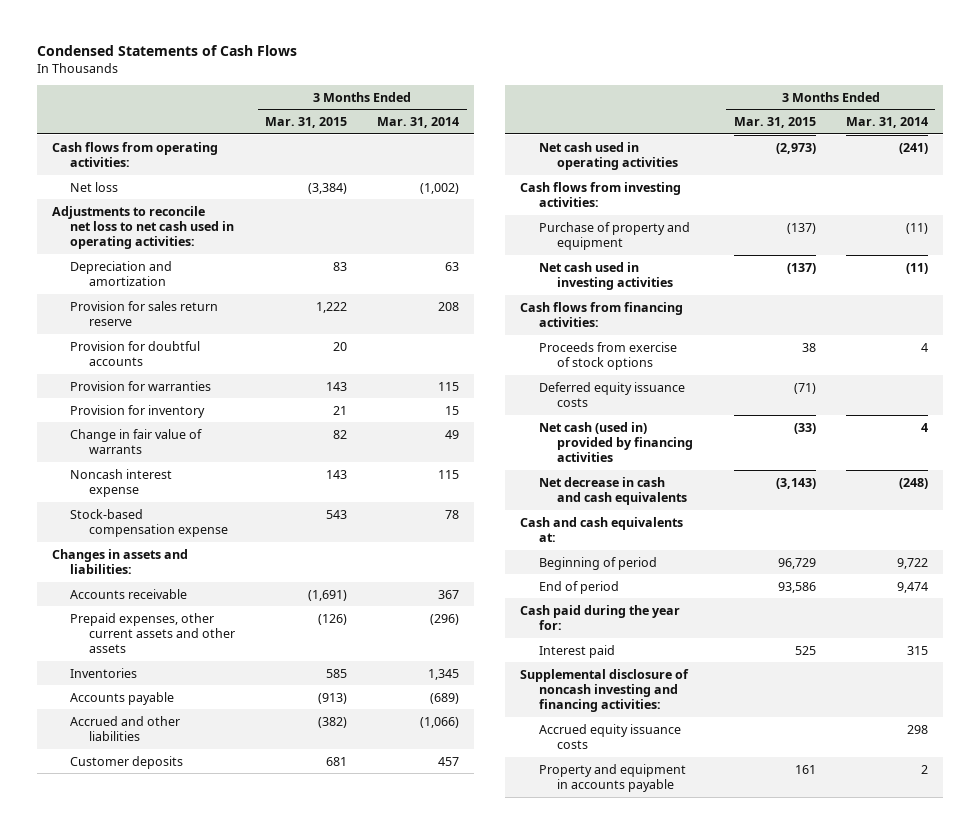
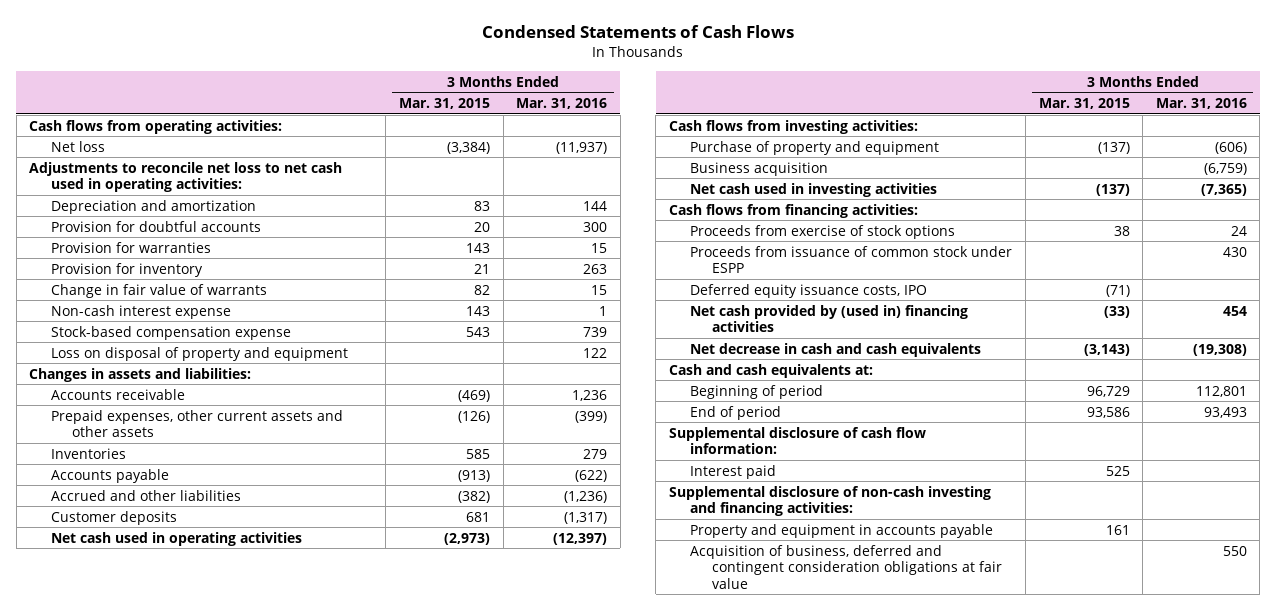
- | 3 Months Ended Mar. 31, 2015 | 3 Months Ended Mar. 31, 2014
+ | 3 Months Ended Mar. 31, 2015 | 3 Months Ended Mar. 31, 2016
- Provision for sales return reserve | 1,222 | 208
- Noncash interest expense | 143 | 115
+ Non-cash interest expense | 143 | 1
+ Loss on disposal of property and equipment | | 122
- Accounts receivable | (1,691) | 367
+ Accounts receivable | (469) | 1,236
+ Business acquisition | | (6,759)
- Deferred equity issuance costs | (71) |
- Net cash (used in) provided by financing activities | (33) | 4
+ Proceeds from issuance of common stock under ESPP | | 430
+ Deferred equity issuance costs, IPO | (71) |
+ Net cash provided by (used in) financing activities | (33) | 454
- Cash paid during the year for:
+ Supplemental disclosure of cash flow information:
- Supplemental disclosure of noncash investing and financing activities:
- Accrued equity issuance costs | | 298
+ Supplemental disclosure of non-cash investing and financing activities:
+ Acquisition of business, deferred and contingent consideration obligations at fair value | | 550

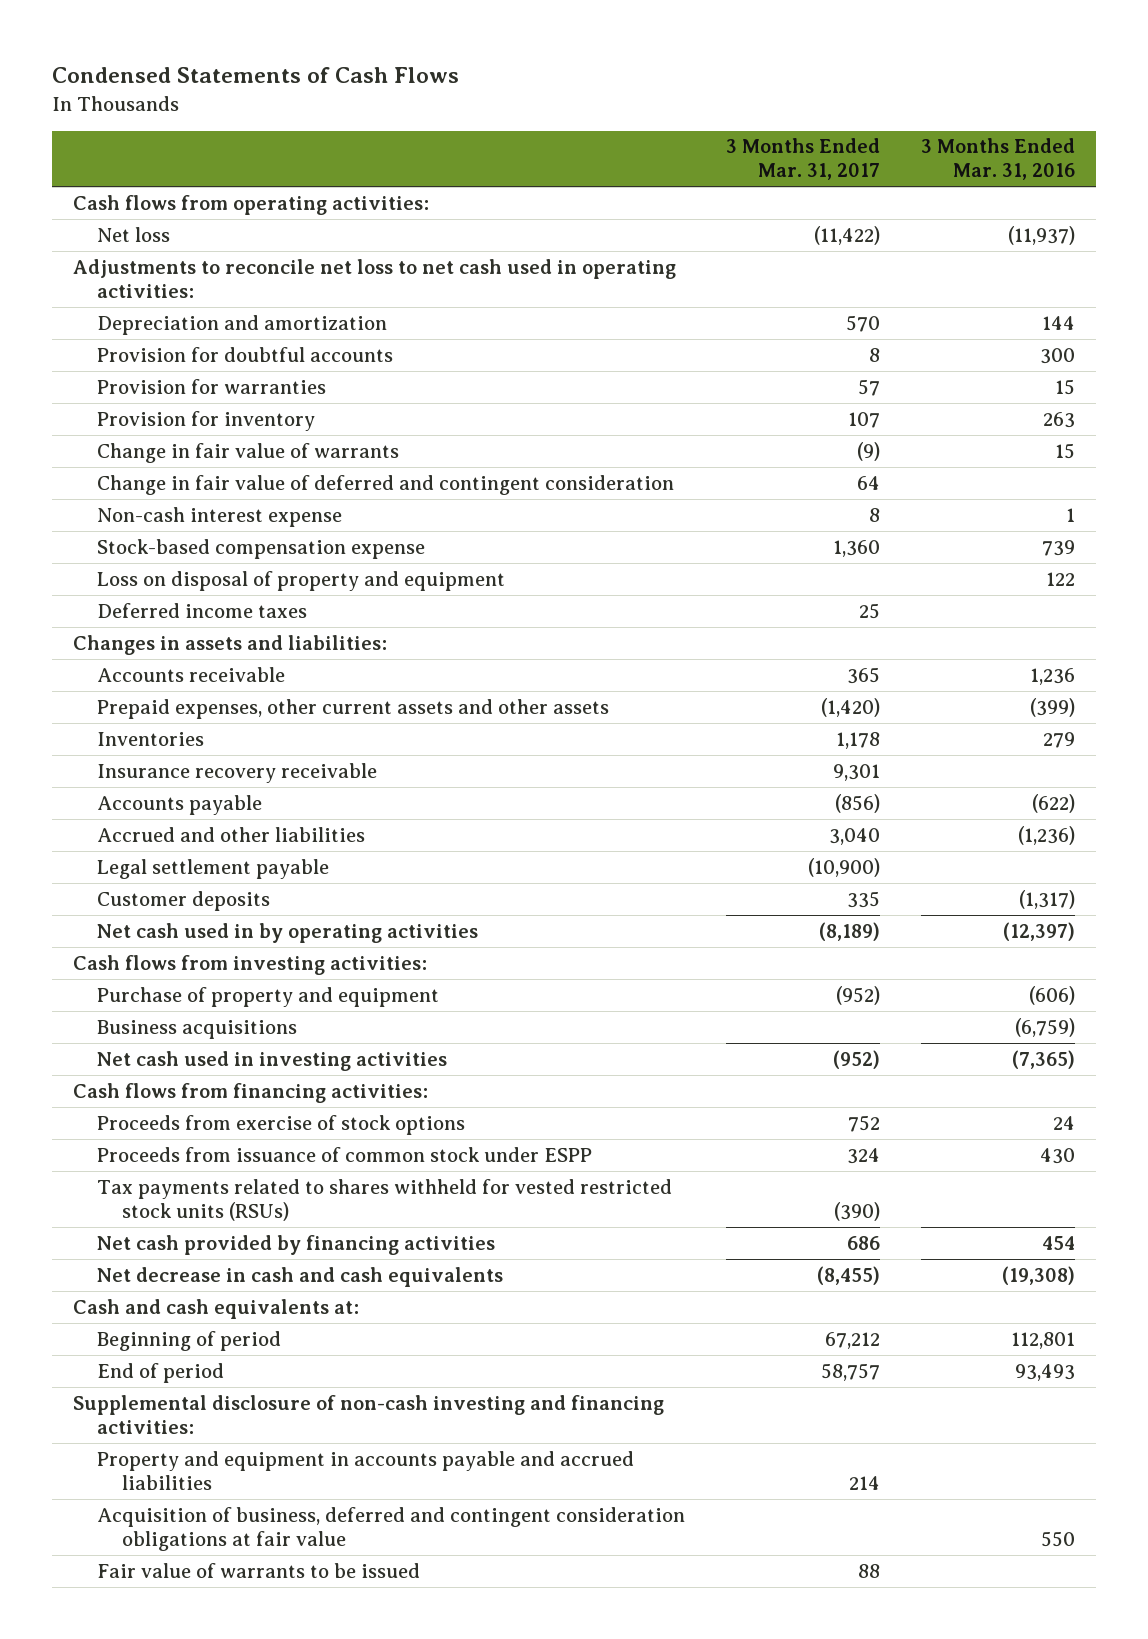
- | 3 Months Ended Mar. 31, 2015 | 3 Months Ended Mar. 31, 2016
+ | 3 Months Ended Mar. 31, 2017 | 3 Months Ended Mar. 31, 2016
+ Change in fair value of deferred and contingent consideration | 64 |
+ Deferred income taxes | 25 |
+ Insurance recovery receivable | 9,301 |
+ Legal settlement payable | (10,900) |
- Net cash used in operating activities | (2,973) | (12,397)
+ Net cash used in by operating activities | (8,189) | (12,397)
- Business acquisition | | (6,759)
+ Business acquisitions | | (6,759)
- Deferred equity issuance costs, IPO | (71) |
- Net cash provided by (used in) financing activities | (33) | 454
+ Tax payments related to shares withheld for vested restricted stock units (RSUs) | (390) |
+ Net cash provided by financing activities | 686 | 454
- Supplemental disclosure of cash flow information:
- Interest paid | 525 |
- Property and equipment in accounts payable | 161 |
+ Property and equipment in accounts payable and accrued liabilities | 214 |
+ Fair value of warrants to be issued | 88 |

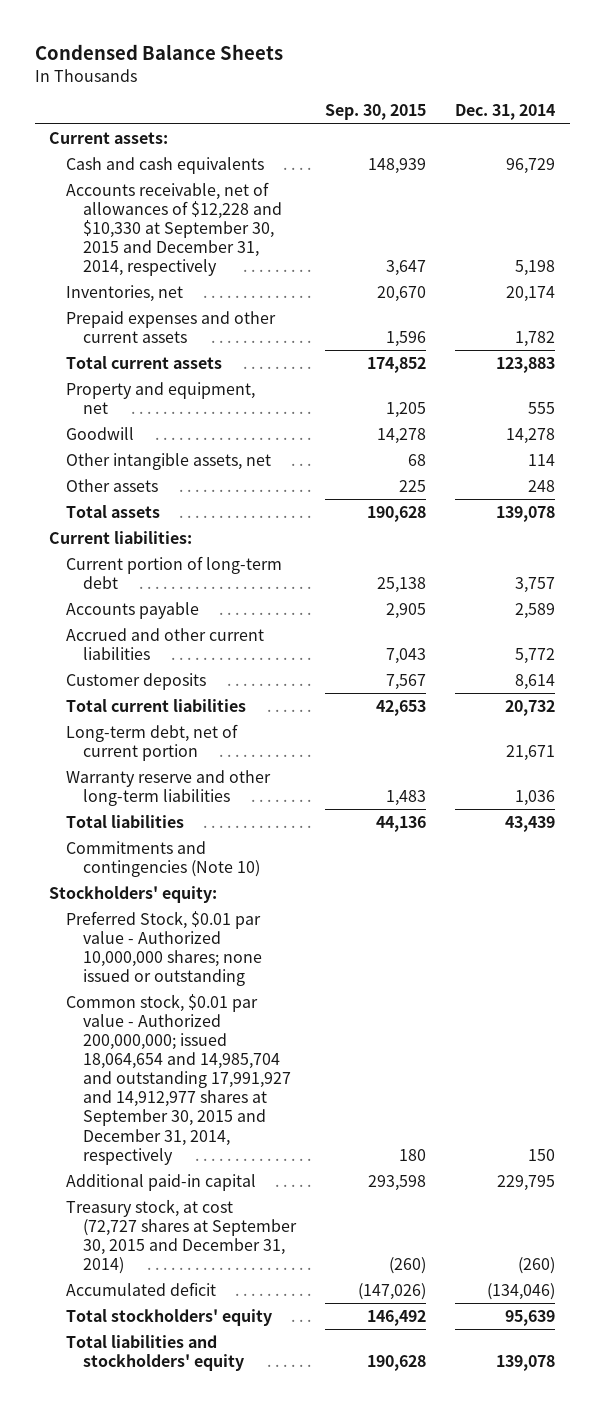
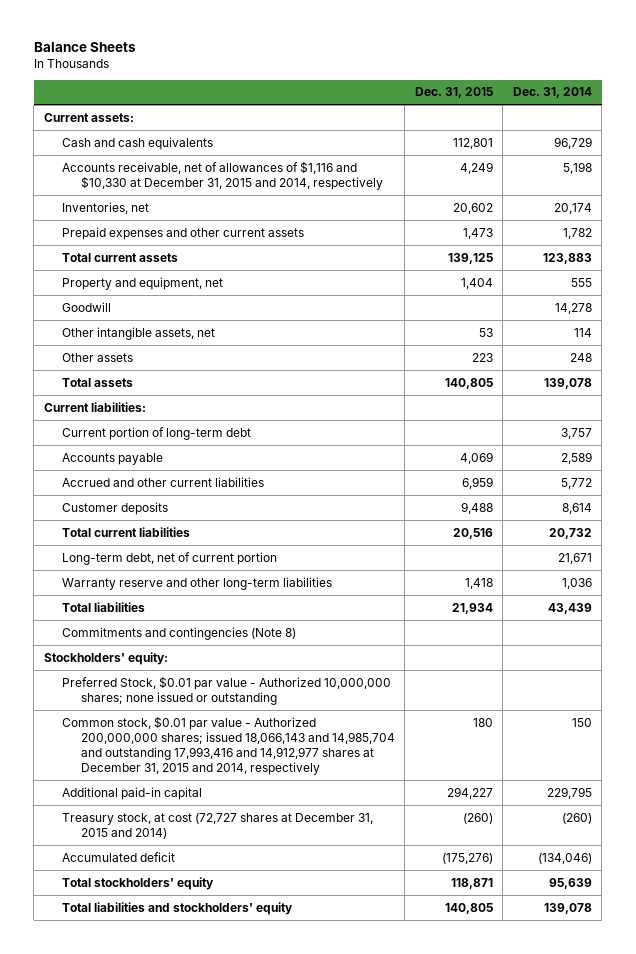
- Condensed Balance Sheets
+ Balance Sheets
- | Sep. 30, 2015 | Dec. 31, 2014
+ | Dec. 31, 2015 | Dec. 31, 2014
- Accounts receivable, net of allowances of $12,228 and $10,330 at September 30, 2015 and December 31, 2014, respectively | 3,647 | 5,198
+ Accounts receivable, net of allowances of $1,116 and $10,330 at December 31, 2015 and 2014, respectively | 4,249 | 5,198
- Commitments and contingencies (Note 10)
+ Commitments and contingencies (Note 8)
- Common stock, $0.01 par value - Authorized 200,000,000; issued 18,064,654 and 14,985,704 and outstanding 17,991,927 and 14,912,977 shares at September 30, 2015 and December 31, 2014, respectively | 180 | 150
+ Common stock, $0.01 par value - Authorized 200,000,000 shares; issued 18,066,143 and 14,985,704 and outstanding 17,993,416 and 14,912,977 shares at December 31, 2015 and 2014, respectively | 180 | 150
- Treasury stock, at cost (72,727 shares at September 30, 2015 and December 31, 2014) | (260) | (260)
+ Treasury stock, at cost (72,727 shares at December 31, 2015 and 2014) | (260) | (260)

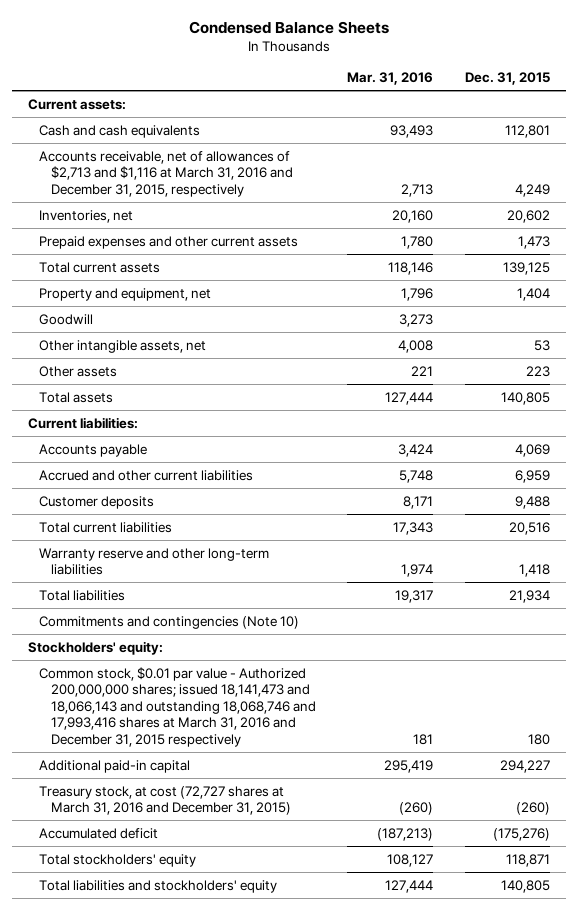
- Balance Sheets
+ Condensed Balance Sheets
- | Dec. 31, 2015 | Dec. 31, 2014
+ | Mar. 31, 2016 | Dec. 31, 2015
- Accounts receivable, net of allowances of $1,116 and $10,330 at December 31, 2015 and 2014, respectively | 4,249 | 5,198
+ Accounts receivable, net of allowances of $2,713 and $1,116 at March 31, 2016 and December 31, 2015, respectively | 2,713 | 4,249
- Current portion of long-term debt | | 3,757
- Long-term debt, net of current portion | | 21,671
- Commitments and contingencies (Note 8)
+ Commitments and contingencies (Note 10)
- Preferred Stock, $0.01 par value - Authorized 10,000,000 shares; none issued or outstanding
- Common stock, $0.01 par value - Authorized 200,000,000 shares; issued 18,066,143 and 14,985,704 and outstanding 17,993,416 and 14,912,977 shares at December 31, 2015 and 2014, respectively | 180 | 150
+ Common stock, $0.01 par value - Authorized 200,000,000 shares; issued 18,141,473 and 18,066,143 and outstanding 18,068,746 and 17,993,416 shares at March 31, 2016 and December 31, 2015 respectively | 181 | 180
- Treasury stock, at cost (72,727 shares at December 31, 2015 and 2014) | (260) | (260)
+ Treasury stock, at cost (72,727 shares at March 31, 2016 and December 31, 2015) | (260) | (260)

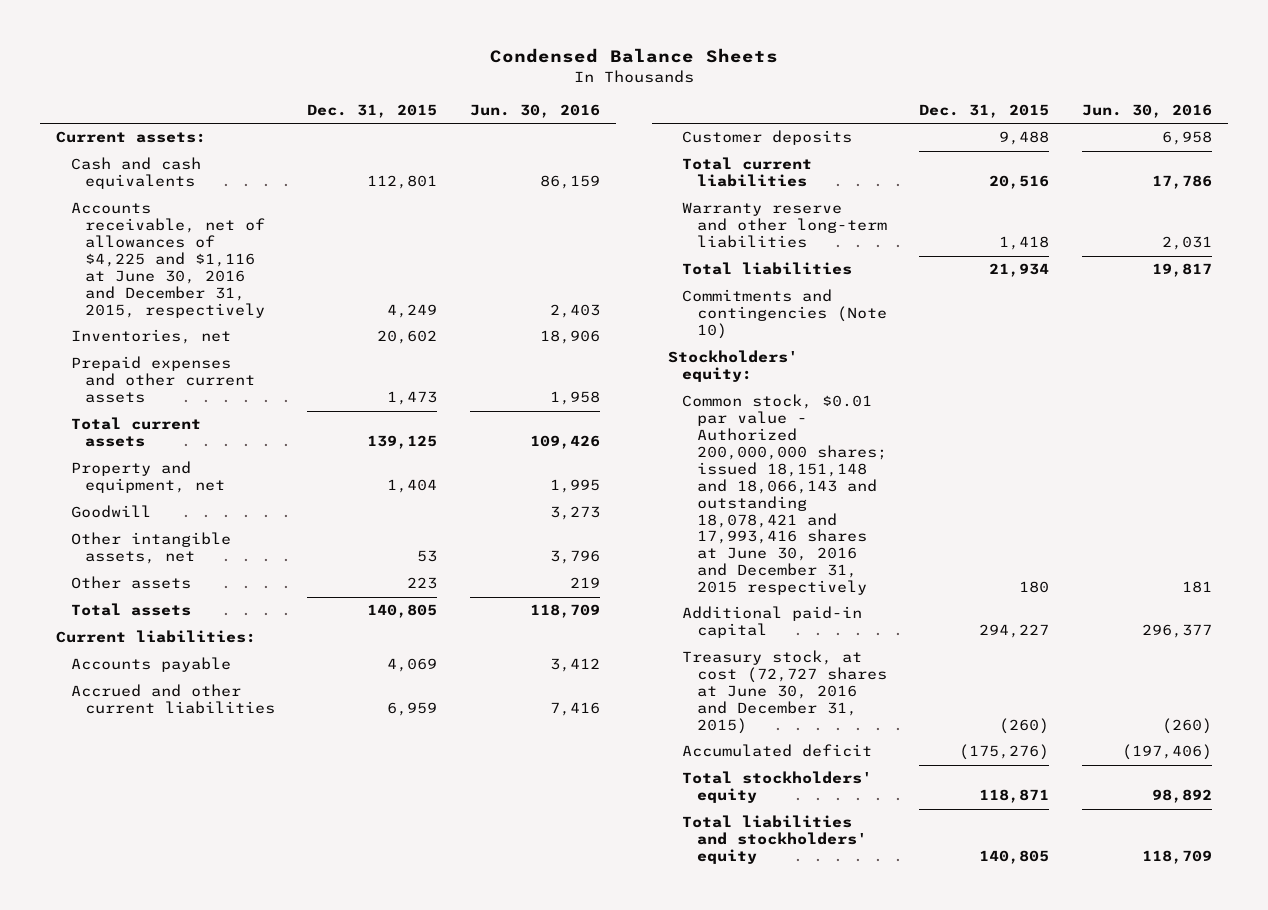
- | Mar. 31, 2016 | Dec. 31, 2015
+ | Dec. 31, 2015 | Jun. 30, 2016
- Accounts receivable, net of allowances of $2,713 and $1,116 at March 31, 2016 and December 31, 2015, respectively | 2,713 | 4,249
+ Accounts receivable, net of allowances of $4,225 and $1,116 at June 30, 2016 and December 31, 2015, respectively | 4,249 | 2,403
- Common stock, $0.01 par value - Authorized 200,000,000 shares; issued 18,141,473 and 18,066,143 and outstanding 18,068,746 and 17,993,416 shares at March 31, 2016 and December 31, 2015 respectively | 181 | 180
+ Common stock, $0.01 par value - Authorized 200,000,000 shares; issued 18,151,148 and 18,066,143 and outstanding 18,078,421 and 17,993,416 shares at June 30, 2016 and December 31, 2015 respectively | 180 | 181
- Treasury stock, at cost (72,727 shares at March 31, 2016 and December 31, 2015) | (260) | (260)
+ Treasury stock, at cost (72,727 shares at June 30, 2016 and December 31, 2015) | (260) | (260)

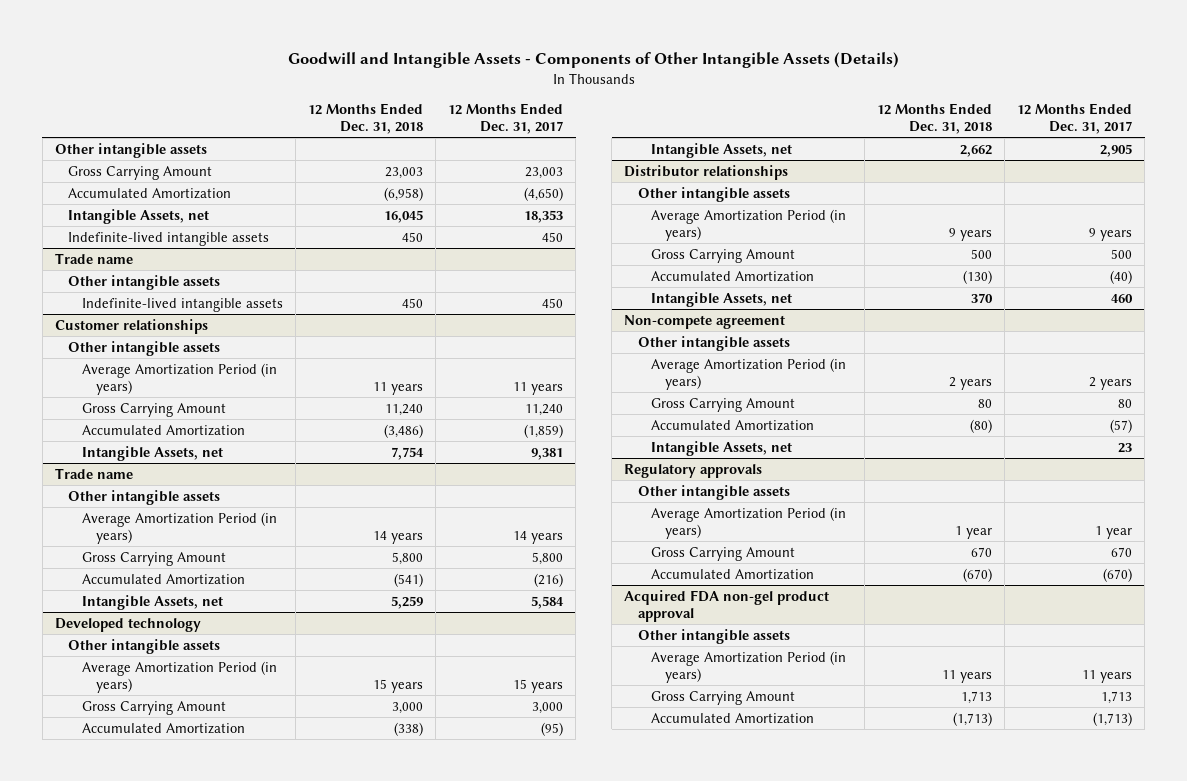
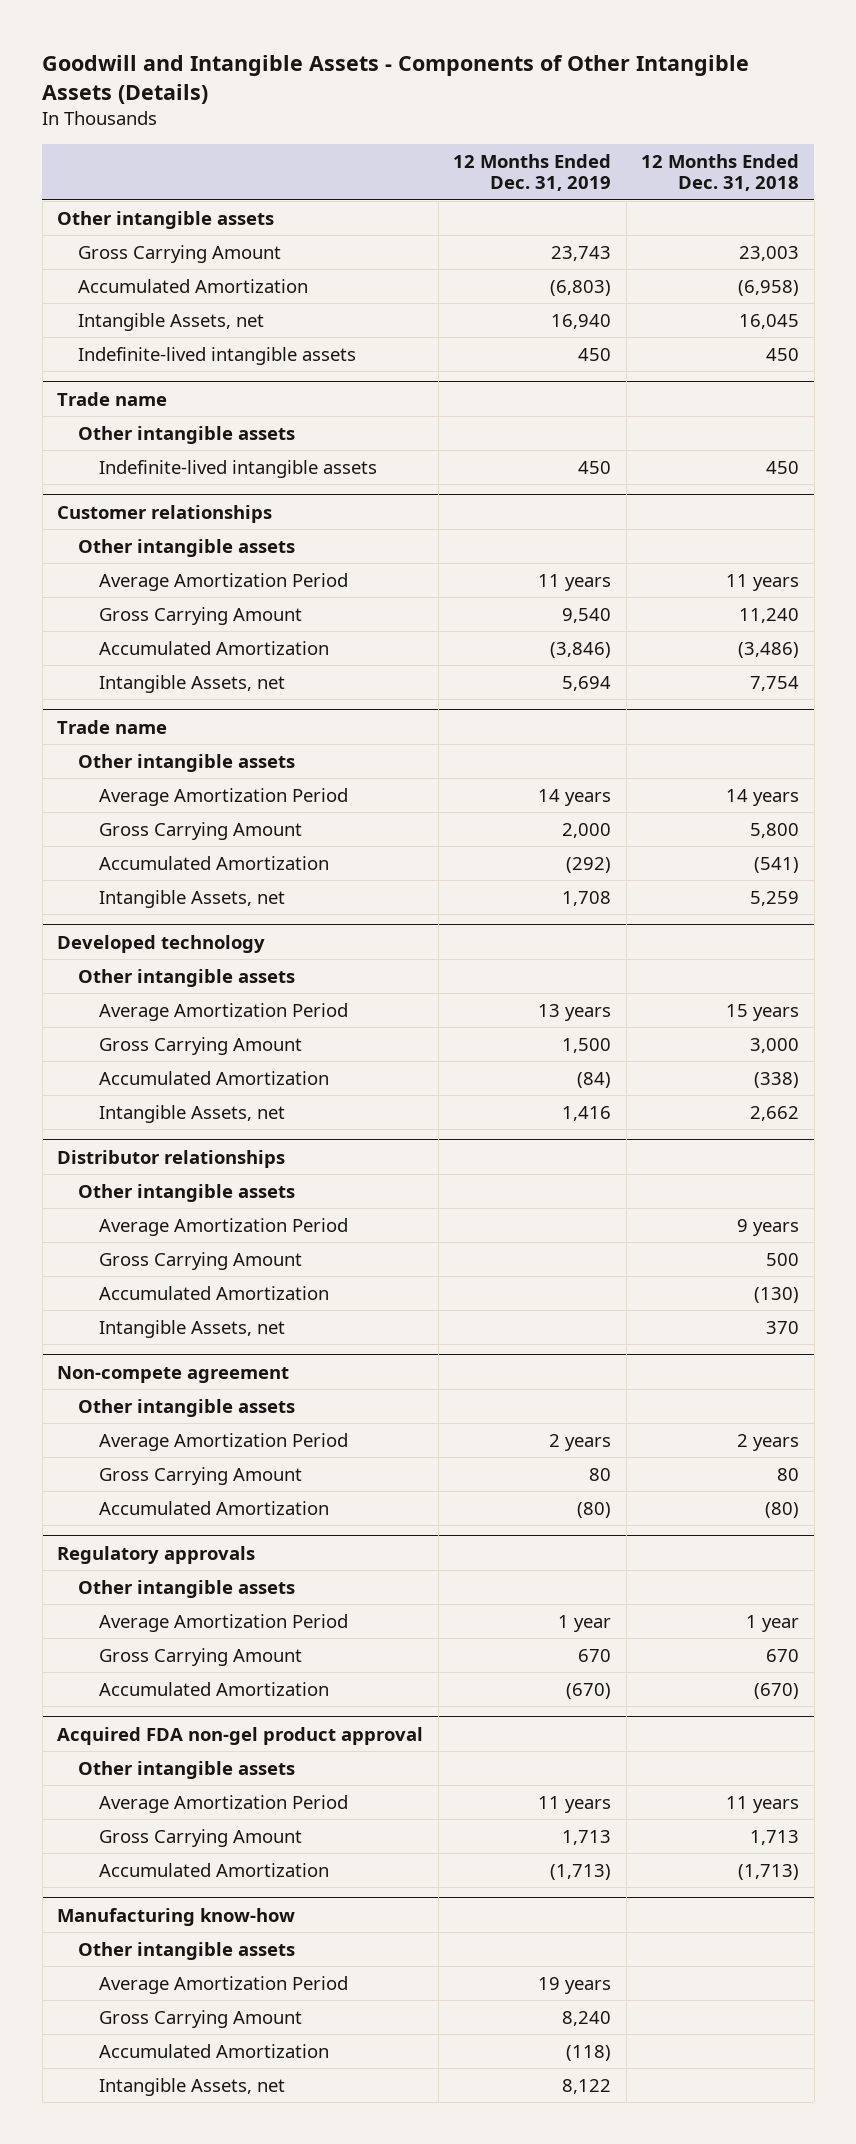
- | 12 Months Ended Dec. 31, 2018 | 12 Months Ended Dec. 31, 2017
+ | 12 Months Ended Dec. 31, 2019 | 12 Months Ended Dec. 31, 2018
@ Customer relationships
- Average Amortization Period (in years) | 11 years | 11 years
+ Average Amortization Period | 11 years | 11 years
@ Trade name
- Average Amortization Period (in years) | 14 years | 14 years
+ Average Amortization Period | 14 years | 14 years
@ Developed technology
- Average Amortization Period (in years) | 15 years | 15 years
+ Average Amortization Period | 13 years | 15 years
@ Distributor relationships
- Average Amortization Period (in years) | 9 years | 9 years
+ Average Amortization Period | | 9 years
@ Non-compete agreement
- Average Amortization Period (in years) | 2 years | 2 years
+ Average Amortization Period | 2 years | 2 years
- Intangible Assets, net | | 23
@ Regulatory approvals
- Average Amortization Period (in years) | 1 year | 1 year
+ Average Amortization Period | 1 year | 1 year
@ Acquired FDA non-gel product approval
- Average Amortization Period (in years) | 11 years | 11 years
+ Average Amortization Period | 11 years | 11 years
+ Manufacturing know-how
+ Other intangible assets
+ Average Amortization Period | 19 years |
+ Gross Carrying Amount | 8,240 |
+ Accumulated Amortization | (118) |
+ Intangible Assets, net | 8,122 |

